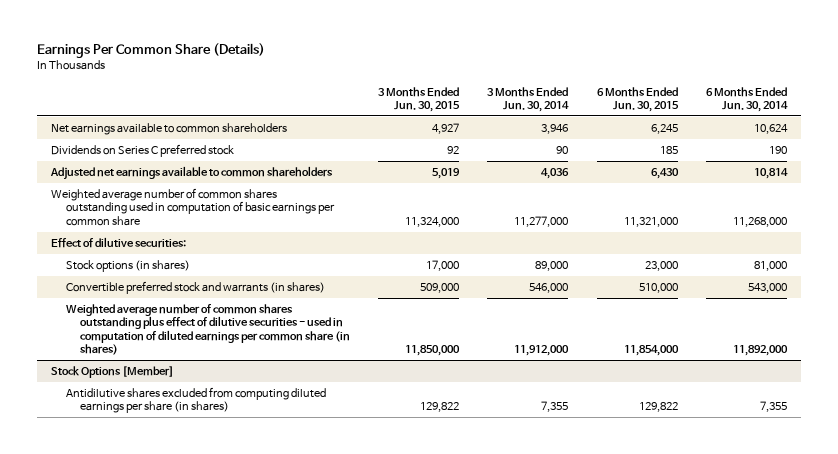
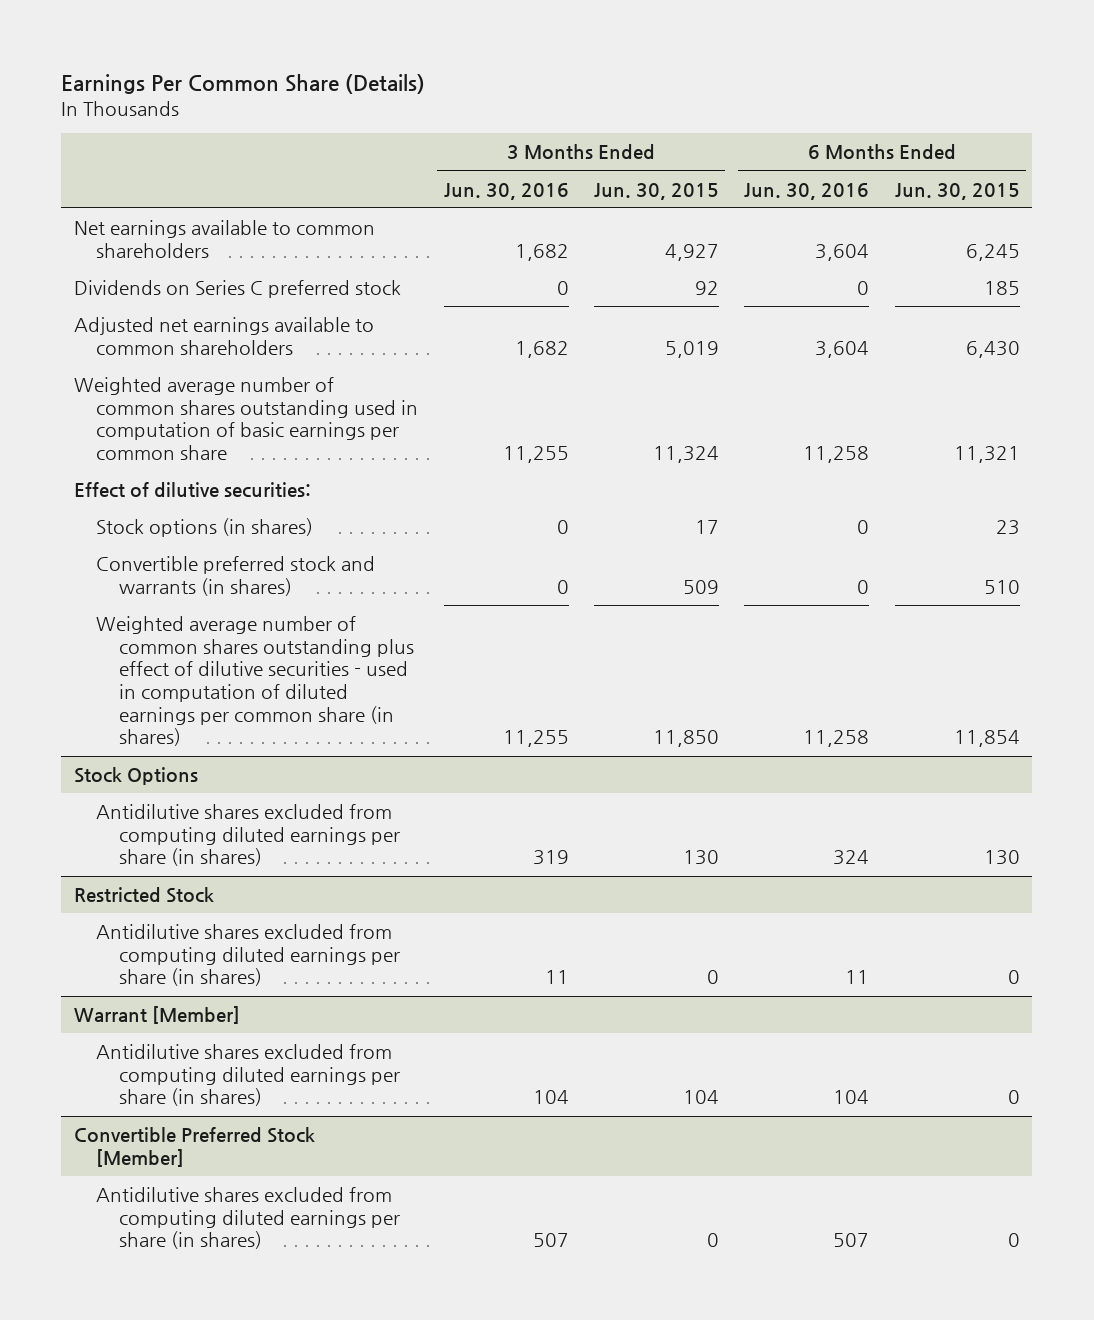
- | 3 Months Ended Jun. 30, 2015 | 3 Months Ended Jun. 30, 2014 | 6 Months Ended Jun. 30, 2015 | 6 Months Ended Jun. 30, 2014
+ | 3 Months Ended Jun. 30, 2016 | 3 Months Ended Jun. 30, 2015 | 6 Months Ended Jun. 30, 2016 | 6 Months Ended Jun. 30, 2015
- Weighted average number of common shares outstanding used in computation of basic earnings per common share | 11,324,000 | 11,277,000 | 11,321,000 | 11,268,000
+ Weighted average number of common shares outstanding used in computation of basic earnings per common share | 11,255 | 11,324 | 11,258 | 11,321
- Stock options (in shares) | 17,000 | 89,000 | 23,000 | 81,000
- Convertible preferred stock and warrants (in shares) | 509,000 | 546,000 | 510,000 | 543,000
- Weighted average number of common shares outstanding plus effect of dilutive securities - used in computation of diluted earnings per common share (in shares) | 11,850,000 | 11,912,000 | 11,854,000 | 11,892,000
- Stock Options [Member]
- Antidilutive shares excluded from computing diluted earnings per share (in shares) | 129,822 | 7,355 | 129,822 | 7,355
+ Stock options (in shares) | 0 | 17 | 0 | 23
+ Convertible preferred stock and warrants (in shares) | 0 | 509 | 0 | 510
+ Weighted average number of common shares outstanding plus effect of dilutive securities - used in computation of diluted earnings per common share (in shares) | 11,255 | 11,850 | 11,258 | 11,854
+ Stock Options
+ Antidilutive shares excluded from computing diluted earnings per share (in shares) | 319 | 130 | 324 | 130
+ Restricted Stock
+ Antidilutive shares excluded from computing diluted earnings per share (in shares) | 11 | 0 | 11 | 0
+ Warrant [Member]
+ Antidilutive shares excluded from computing diluted earnings per share (in shares) | 104 | 104 | 104 | 0
+ Convertible Preferred Stock [Member]
+ Antidilutive shares excluded from computing diluted earnings per share (in shares) | 507 | 0 | 507 | 0

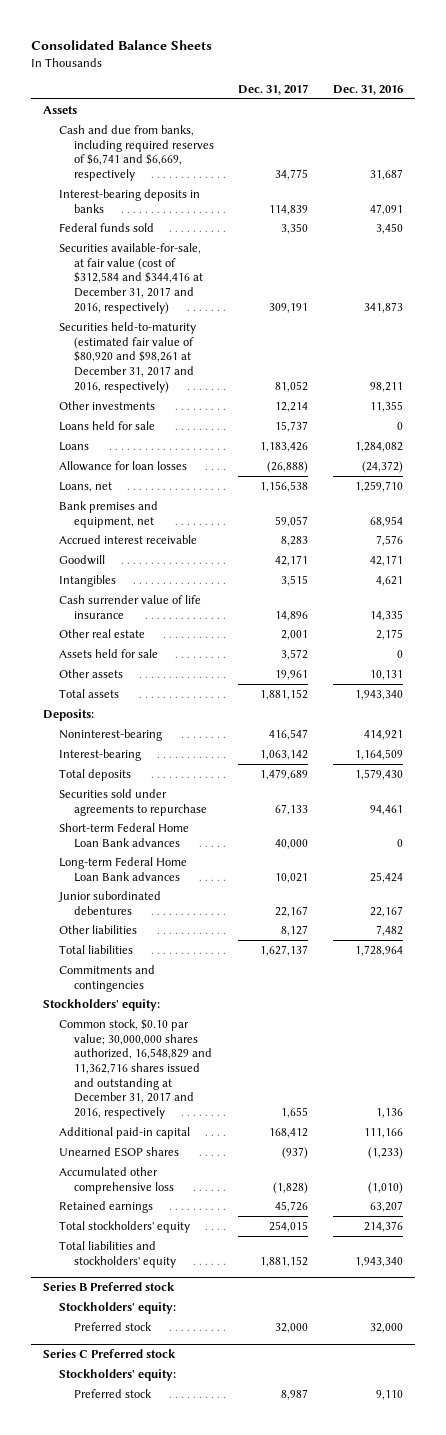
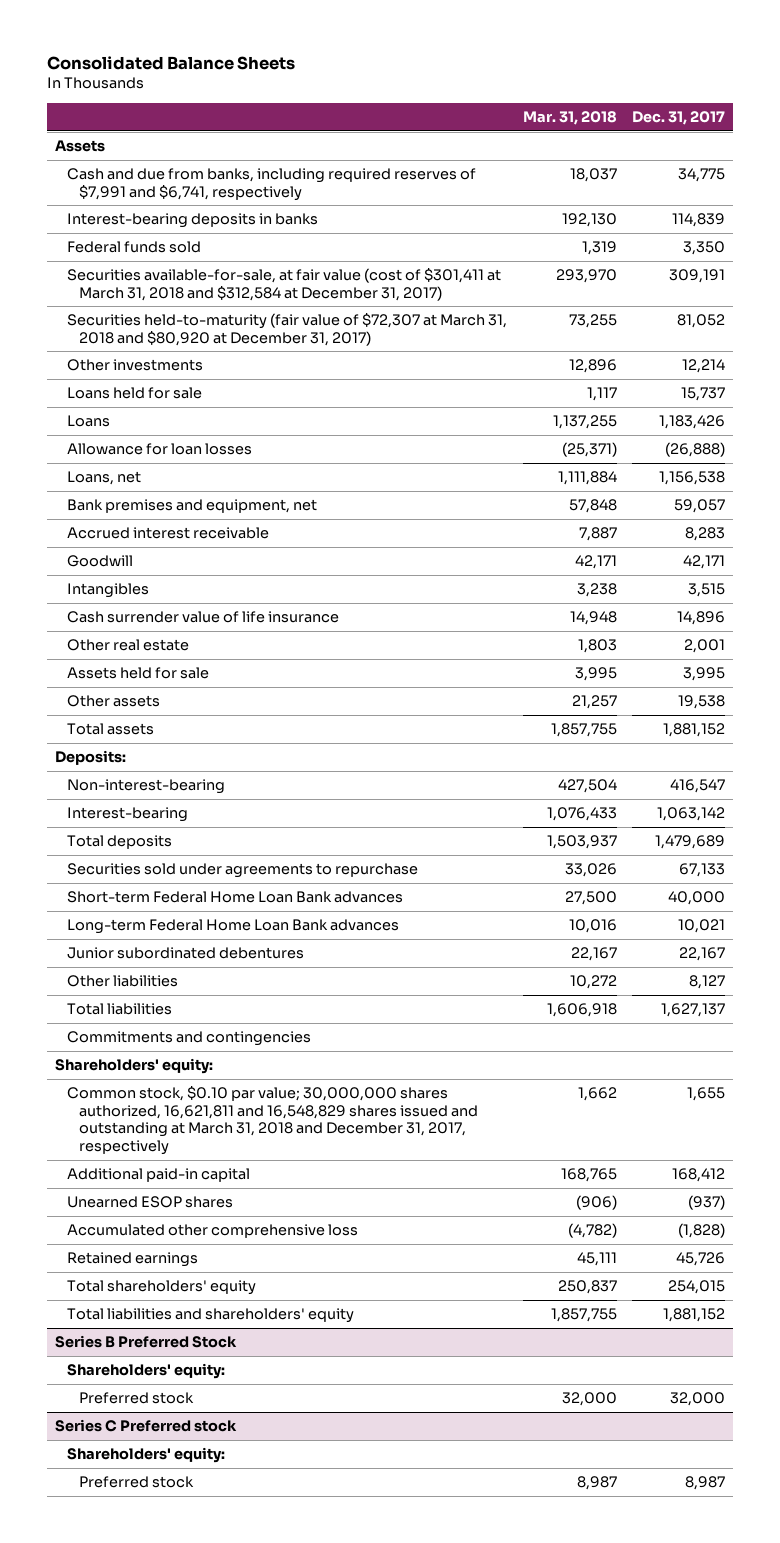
- | Dec. 31, 2017 | Dec. 31, 2016
+ | Mar. 31, 2018 | Dec. 31, 2017
- Cash and due from banks, including required reserves of $6,741 and $6,669, respectively | 34,775 | 31,687
+ Cash and due from banks, including required reserves of $7,991 and $6,741, respectively | 18,037 | 34,775
- Securities available-for-sale, at fair value (cost of $312,584 and $344,416 at December 31, 2017 and 2016, respectively) | 309,191 | 341,873
- Securities held-to-maturity (estimated fair value of $80,920 and $98,261 at December 31, 2017 and 2016, respectively) | 81,052 | 98,211
+ Securities available-for-sale, at fair value (cost of $301,411 at March 31, 2018 and $312,584 at December 31, 2017) | 293,970 | 309,191
+ Securities held-to-maturity (fair value of $72,307 at March 31, 2018 and $80,920 at December 31, 2017) | 73,255 | 81,052
- Assets held for sale | 3,572 | 0
- Other assets | 19,961 | 10,131
+ Assets held for sale | 3,995 | 3,995
+ Other assets | 21,257 | 19,538
- Noninterest-bearing | 416,547 | 414,921
+ Non-interest-bearing | 427,504 | 416,547
- Stockholders' equity:
- Common stock, $0.10 par value; 30,000,000 shares authorized, 16,548,829 and 11,362,716 shares issued and outstanding at December 31, 2017 and 2016, respectively | 1,655 | 1,136
+ Shareholders' equity:
+ Common stock, $0.10 par value; 30,000,000 shares authorized, 16,621,811 and 16,548,829 shares issued and outstanding at March 31, 2018 and December 31, 2017, respectively | 1,662 | 1,655
- Total stockholders' equity | 254,015 | 214,376
- Total liabilities and stockholders' equity | 1,881,152 | 1,943,340
- Series B Preferred stock
- Stockholders' equity:
+ Total shareholders' equity | 250,837 | 254,015
+ Total liabilities and shareholders' equity | 1,857,755 | 1,881,152
+ Series B Preferred Stock
+ Shareholders' equity:
@ Series C Preferred stock
- Stockholders' equity:
+ Shareholders' equity:

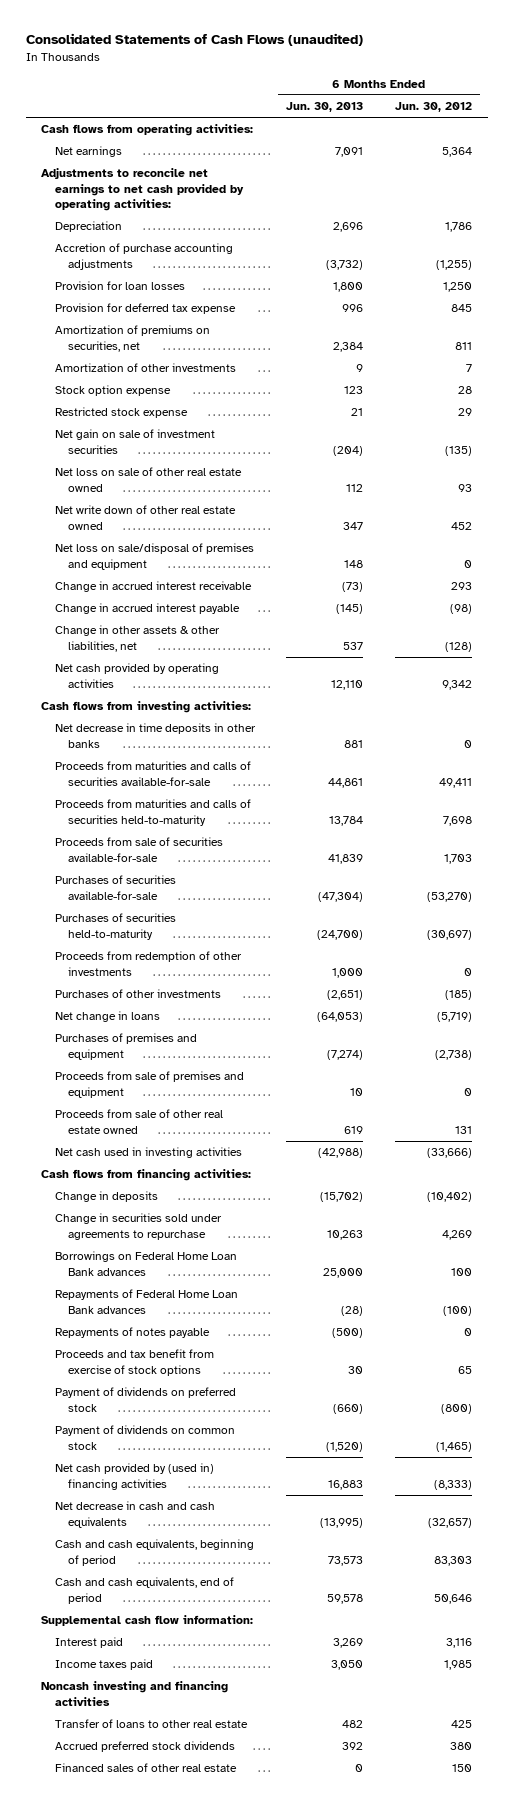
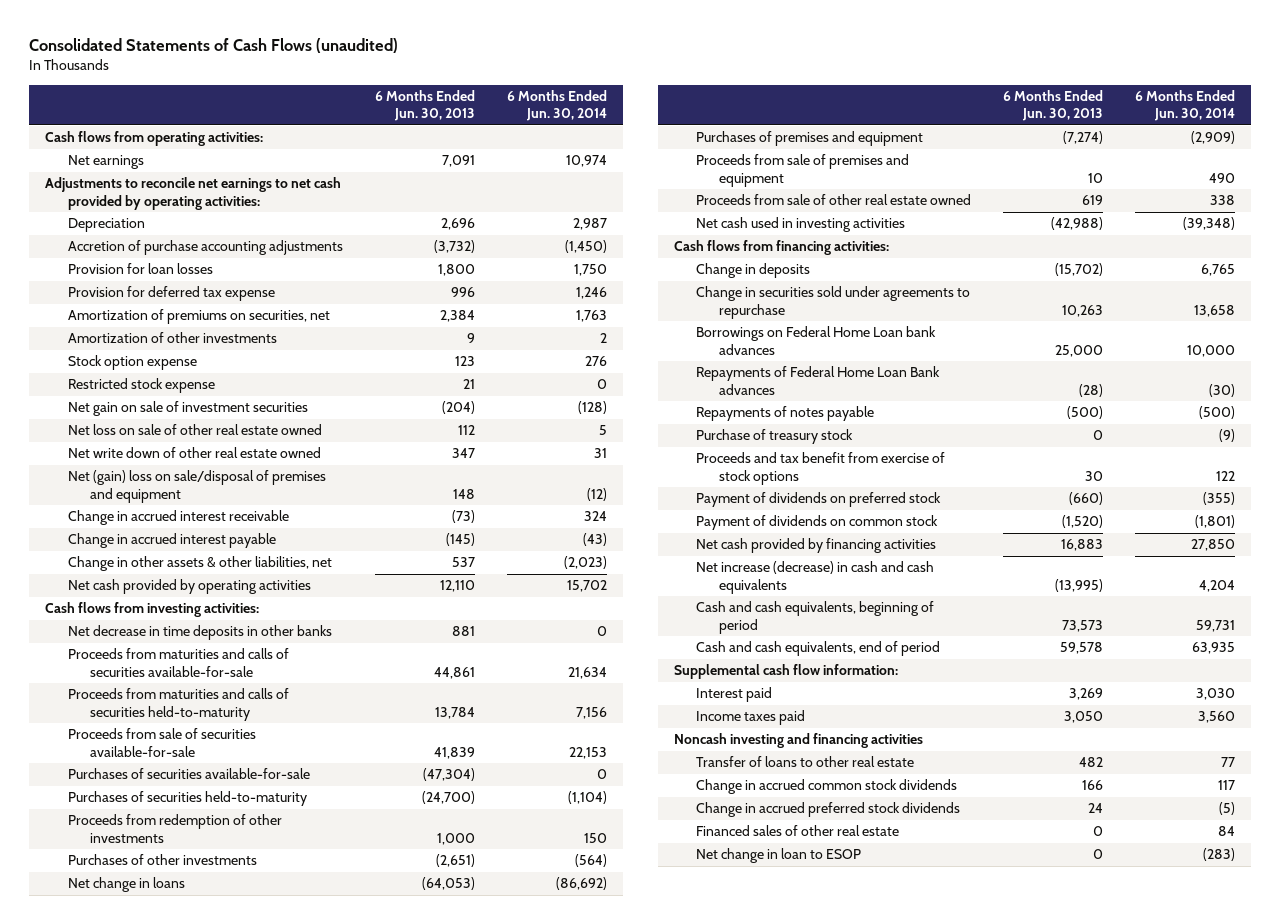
- | 6 Months Ended Jun. 30, 2013 | 6 Months Ended Jun. 30, 2012
+ | 6 Months Ended Jun. 30, 2013 | 6 Months Ended Jun. 30, 2014
- Net loss on sale/disposal of premises and equipment | 148 | 0
+ Net (gain) loss on sale/disposal of premises and equipment | 148 | (12)
- Borrowings on Federal Home Loan Bank advances | 25,000 | 100
+ Borrowings on Federal Home Loan bank advances | 25,000 | 10,000
+ Purchase of treasury stock | 0 | (9)
- Net cash provided by (used in) financing activities | 16,883 | (8,333)
- Net decrease in cash and cash equivalents | (13,995) | (32,657)
+ Net cash provided by financing activities | 16,883 | 27,850
+ Net increase (decrease) in cash and cash equivalents | (13,995) | 4,204
- Accrued preferred stock dividends | 392 | 380
+ Change in accrued common stock dividends | 166 | 117
+ Change in accrued preferred stock dividends | 24 | (5)
+ Net change in loan to ESOP | 0 | (283)

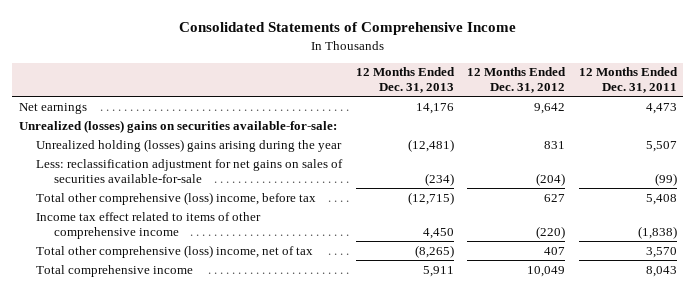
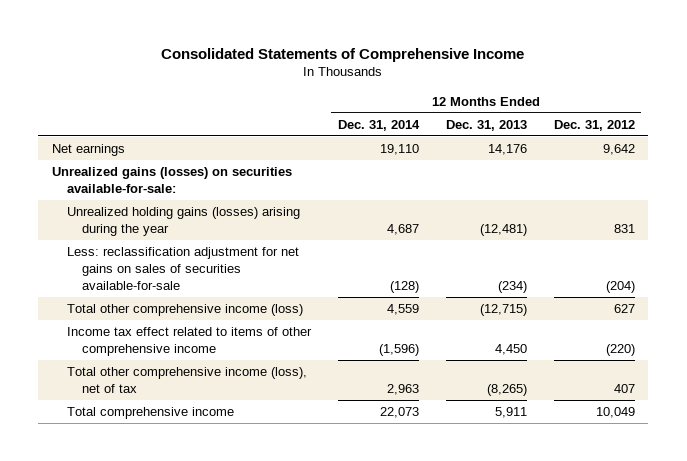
- | 12 Months Ended Dec. 31, 2013 | 12 Months Ended Dec. 31, 2012 | 12 Months Ended Dec. 31, 2011
+ | 12 Months Ended Dec. 31, 2014 | 12 Months Ended Dec. 31, 2013 | 12 Months Ended Dec. 31, 2012
- Unrealized (losses) gains on securities available-for-sale:
- Unrealized holding (losses) gains arising during the year | (12,481) | 831 | 5,507
+ Unrealized gains (losses) on securities available-for-sale:
+ Unrealized holding gains (losses) arising during the year | 4,687 | (12,481) | 831
- Total other comprehensive (loss) income, before tax | (12,715) | 627 | 5,408
+ Total other comprehensive income (loss) | 4,559 | (12,715) | 627
- Total other comprehensive (loss) income, net of tax | (8,265) | 407 | 3,570
+ Total other comprehensive income (loss), net of tax | 2,963 | (8,265) | 407

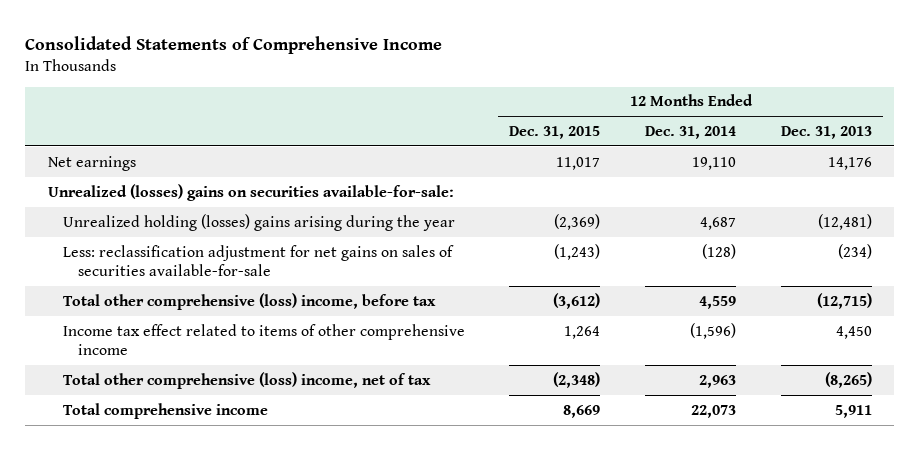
- | 12 Months Ended Dec. 31, 2014 | 12 Months Ended Dec. 31, 2013 | 12 Months Ended Dec. 31, 2012
+ | 12 Months Ended Dec. 31, 2015 | 12 Months Ended Dec. 31, 2014 | 12 Months Ended Dec. 31, 2013
- Unrealized gains (losses) on securities available-for-sale:
- Unrealized holding gains (losses) arising during the year | 4,687 | (12,481) | 831
+ Unrealized (losses) gains on securities available-for-sale:
+ Unrealized holding (losses) gains arising during the year | (2,369) | 4,687 | (12,481)
- Total other comprehensive income (loss) | 4,559 | (12,715) | 627
+ Total other comprehensive (loss) income, before tax | (3,612) | 4,559 | (12,715)
- Total other comprehensive income (loss), net of tax | 2,963 | (8,265) | 407
+ Total other comprehensive (loss) income, net of tax | (2,348) | 2,963 | (8,265)

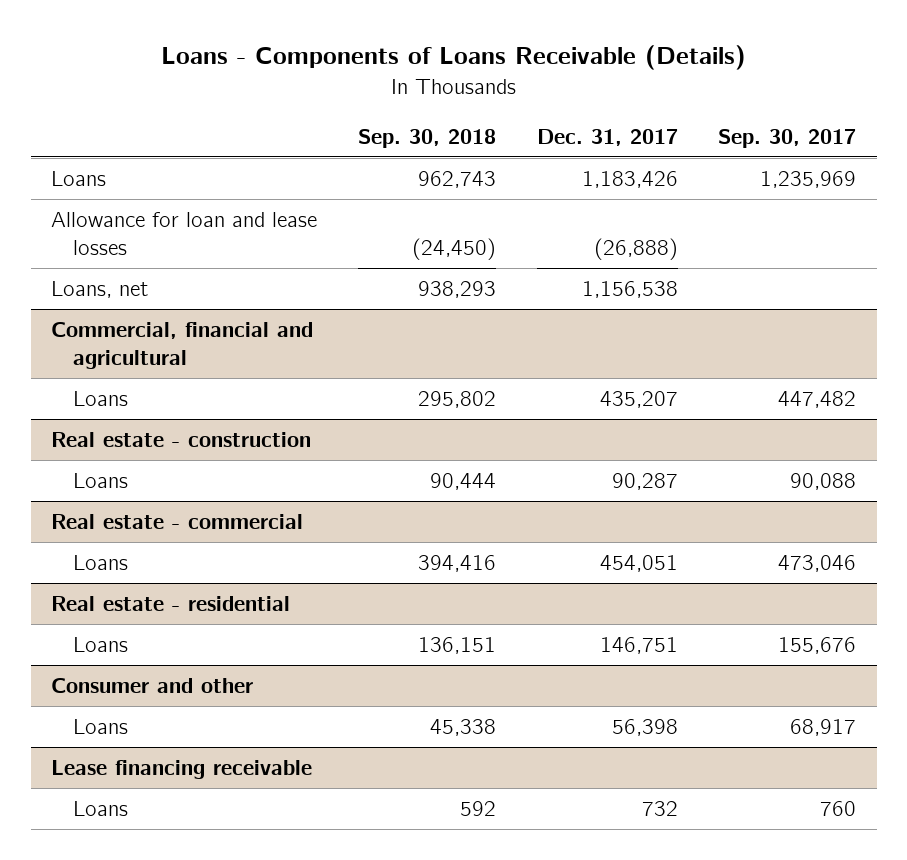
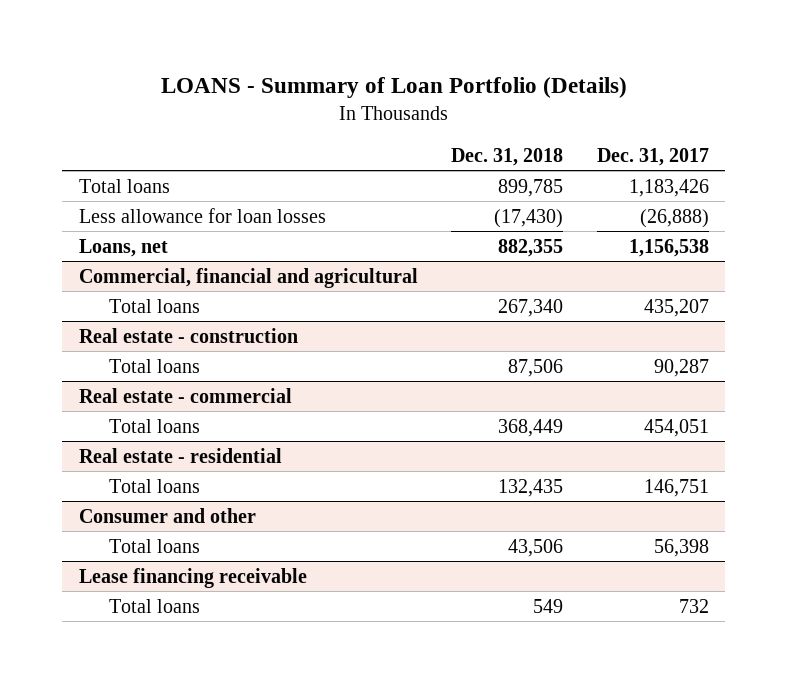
- Loans - Components of Loans Receivable (Details)
+ LOANS - Summary of Loan Portfolio (Details)
- | Sep. 30, 2018 | Dec. 31, 2017 | Sep. 30, 2017
+ | Dec. 31, 2018 | Dec. 31, 2017
- Loans | 962,743 | 1,183,426 | 1,235,969
- Allowance for loan and lease losses | (24,450) | (26,888) |
+ Total loans | 899,785 | 1,183,426
+ Less allowance for loan losses | (17,430) | (26,888)
@ Commercial, financial and agricultural
- Loans | 295,802 | 435,207 | 447,482
+ Total loans | 267,340 | 435,207
@ Real estate - construction
- Loans | 90,444 | 90,287 | 90,088
+ Total loans | 87,506 | 90,287
@ Real estate - commercial
- Loans | 394,416 | 454,051 | 473,046
+ Total loans | 368,449 | 454,051
@ Real estate - residential
- Loans | 136,151 | 146,751 | 155,676
+ Total loans | 132,435 | 146,751
@ Consumer and other
- Loans | 45,338 | 56,398 | 68,917
+ Total loans | 43,506 | 56,398
@ Lease financing receivable
- Loans | 592 | 732 | 760
+ Total loans | 549 | 732

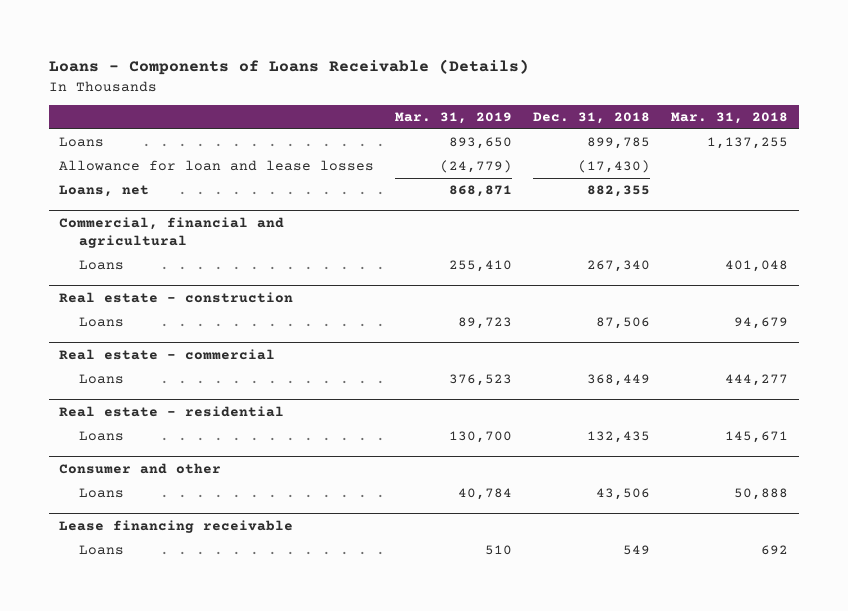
- LOANS - Summary of Loan Portfolio (Details)
+ Loans - Components of Loans Receivable (Details)
- | Dec. 31, 2018 | Dec. 31, 2017
+ | Mar. 31, 2019 | Dec. 31, 2018 | Mar. 31, 2018
- Total loans | 899,785 | 1,183,426
- Less allowance for loan losses | (17,430) | (26,888)
+ Loans | 893,650 | 899,785 | 1,137,255
+ Allowance for loan and lease losses | (24,779) | (17,430) |
@ Commercial, financial and agricultural
- Total loans | 267,340 | 435,207
+ Loans | 255,410 | 267,340 | 401,048
@ Real estate - construction
- Total loans | 87,506 | 90,287
+ Loans | 89,723 | 87,506 | 94,679
@ Real estate - commercial
- Total loans | 368,449 | 454,051
+ Loans | 376,523 | 368,449 | 444,277
@ Real estate - residential
- Total loans | 132,435 | 146,751
+ Loans | 130,700 | 132,435 | 145,671
@ Consumer and other
- Total loans | 43,506 | 56,398
+ Loans | 40,784 | 43,506 | 50,888
@ Lease financing receivable
- Total loans | 549 | 732
+ Loans | 510 | 549 | 692

